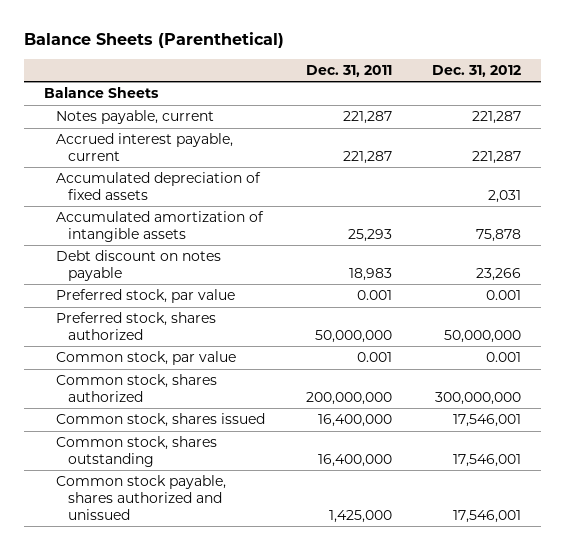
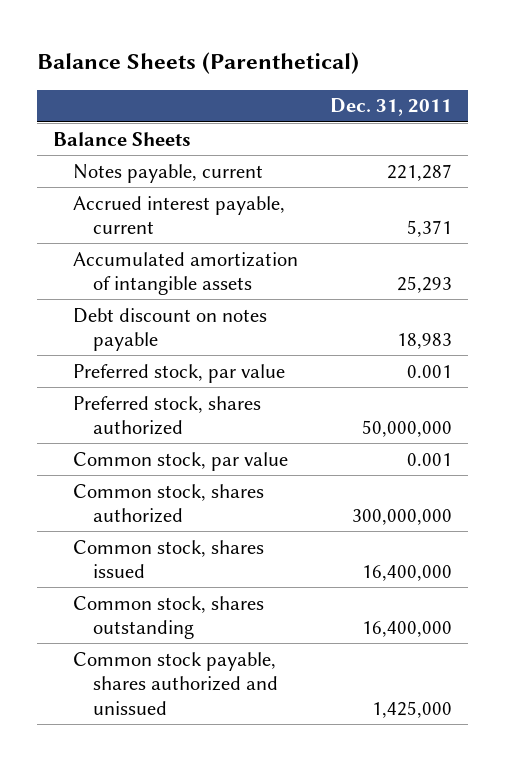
- | Dec. 31, 2011 | Dec. 31, 2012
+ | Dec. 31, 2011
- Accrued interest payable, current | 221,287 | 221,287
- Accumulated depreciation of fixed assets | | 2,031
+ Accrued interest payable, current | 5,371
- Common stock, shares authorized | 200,000,000 | 300,000,000
+ Common stock, shares authorized | 300,000,000

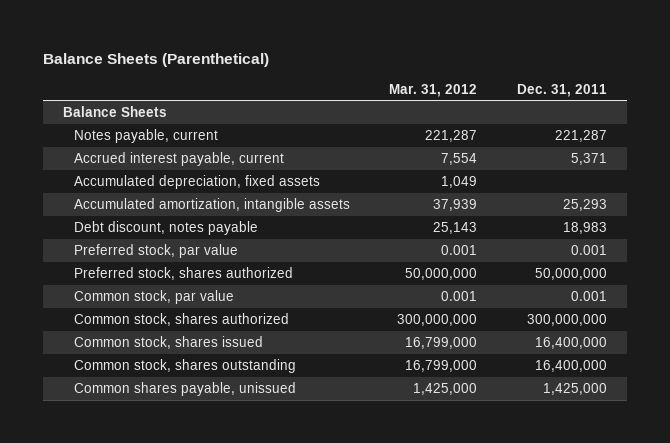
- | Dec. 31, 2011
+ | Mar. 31, 2012 | Dec. 31, 2011
- Accumulated amortization of intangible assets | 25,293
- Debt discount on notes payable | 18,983
+ Accumulated depreciation, fixed assets | 1,049 |
+ Accumulated amortization, intangible assets | 37,939 | 25,293
+ Debt discount, notes payable | 25,143 | 18,983
- Common stock payable, shares authorized and unissued | 1,425,000
+ Common shares payable, unissued | 1,425,000 | 1,425,000

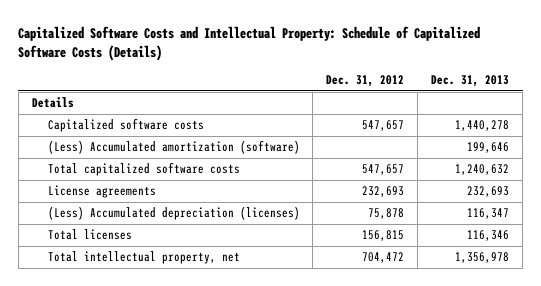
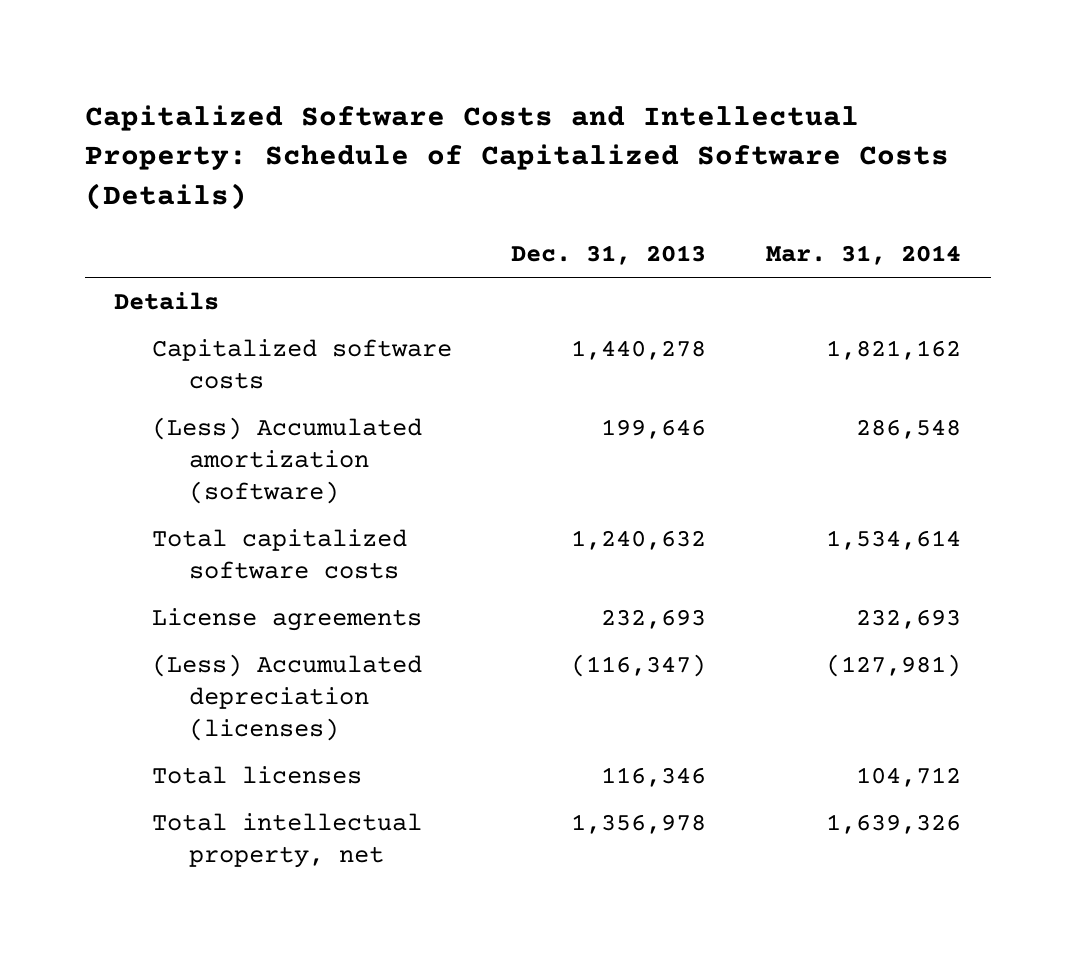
- | Dec. 31, 2012 | Dec. 31, 2013
+ | Dec. 31, 2013 | Mar. 31, 2014
- (Less) Accumulated depreciation (licenses) | 75,878 | 116,347
+ (Less) Accumulated depreciation (licenses) | (116,347) | (127,981)

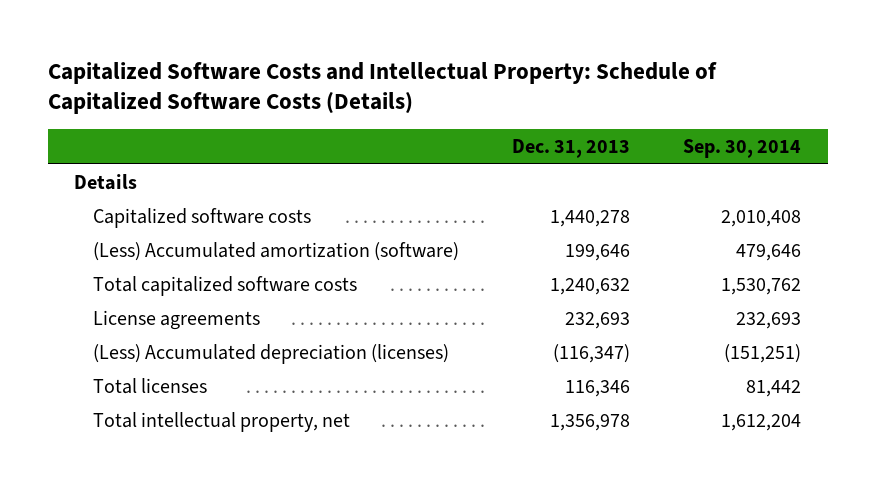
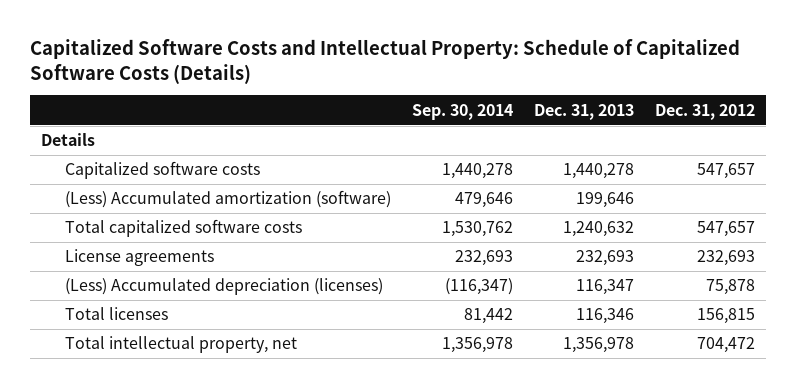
- | Dec. 31, 2013 | Sep. 30, 2014
+ | Sep. 30, 2014 | Dec. 31, 2013 | Dec. 31, 2012
- Capitalized software costs | 1,440,278 | 2,010,408
+ Capitalized software costs | 1,440,278 | 1,440,278 | 547,657
- (Less) Accumulated depreciation (licenses) | (116,347) | (151,251)
+ (Less) Accumulated depreciation (licenses) | (116,347) | 116,347 | 75,878
- Total intellectual property, net | 1,356,978 | 1,612,204
+ Total intellectual property, net | 1,356,978 | 1,356,978 | 704,472

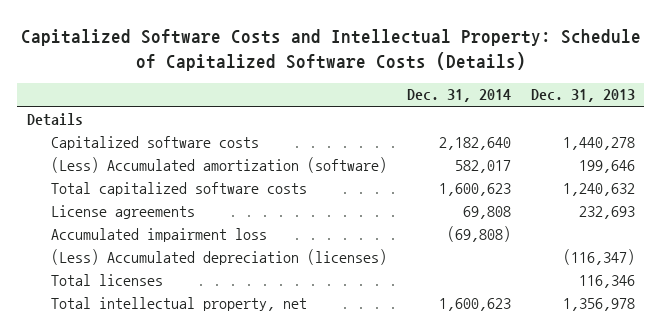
- | Sep. 30, 2014 | Dec. 31, 2013 | Dec. 31, 2012
+ | Dec. 31, 2014 | Dec. 31, 2013
- (Less) Accumulated depreciation (licenses) | (116,347) | 116,347 | 75,878
+ Accumulated impairment loss | (69,808) |
+ (Less) Accumulated depreciation (licenses) | | (116,347)

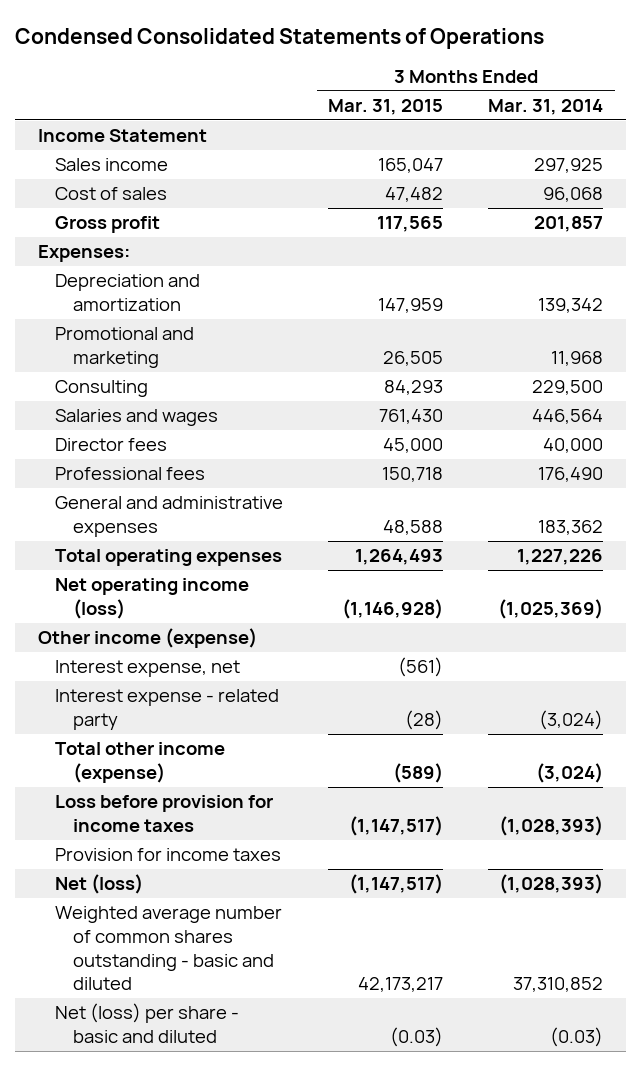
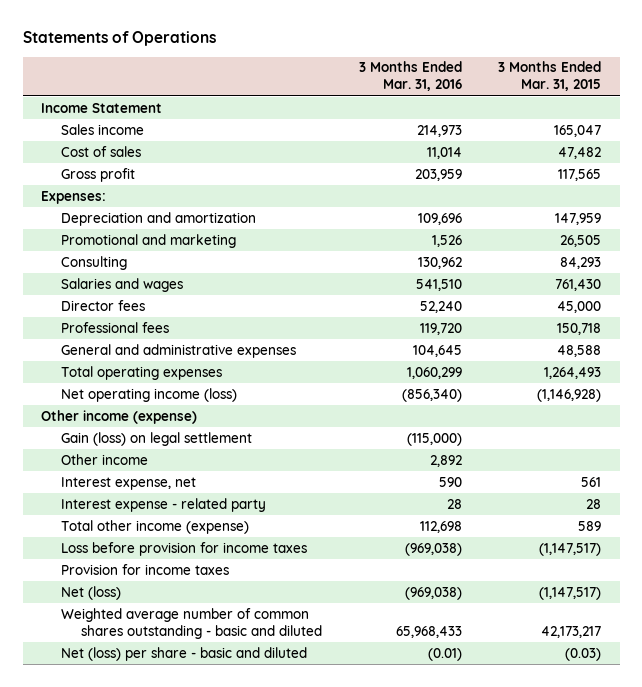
- Condensed Consolidated Statements of Operations
+ Statements of Operations
- | 3 Months Ended Mar. 31, 2015 | 3 Months Ended Mar. 31, 2014
+ | 3 Months Ended Mar. 31, 2016 | 3 Months Ended Mar. 31, 2015
- Interest expense, net | (561) |
- Interest expense - related party | (28) | (3,024)
- Total other income (expense) | (589) | (3,024)
+ Gain (loss) on legal settlement | (115,000) |
+ Other income | 2,892 |
+ Interest expense, net | 590 | 561
+ Interest expense - related party | 28 | 28
+ Total other income (expense) | 112,698 | 589

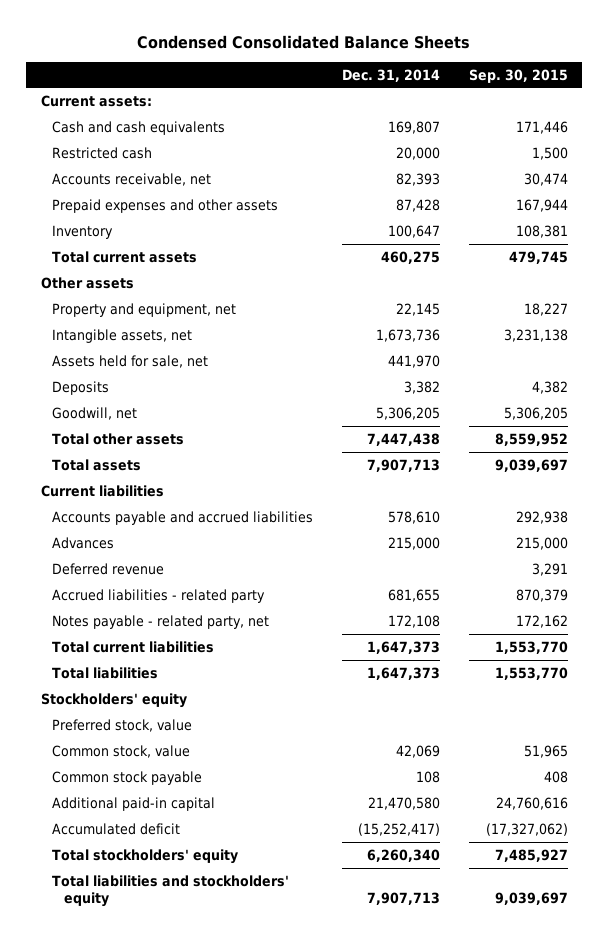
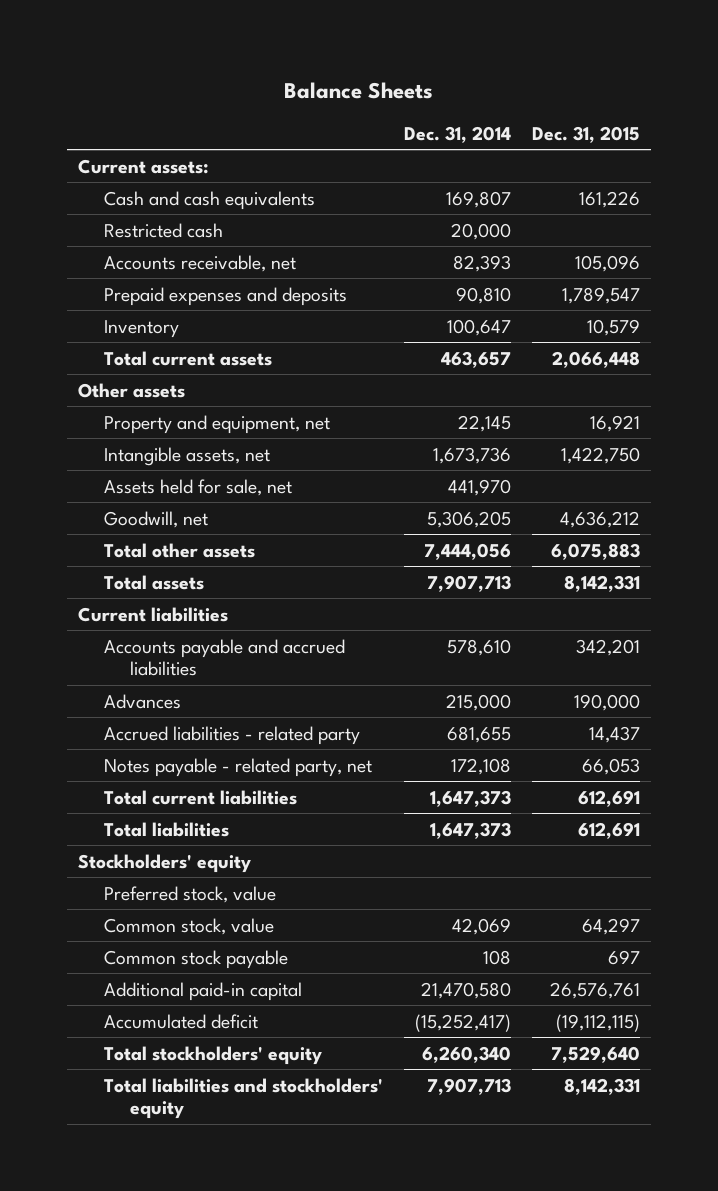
- Condensed Consolidated Balance Sheets
+ Balance Sheets
- | Dec. 31, 2014 | Sep. 30, 2015
+ | Dec. 31, 2014 | Dec. 31, 2015
- Prepaid expenses and other assets | 87,428 | 167,944
+ Prepaid expenses and deposits | 90,810 | 1,789,547
- Total current assets | 460,275 | 479,745
+ Total current assets | 463,657 | 2,066,448
- Deposits | 3,382 | 4,382
- Total other assets | 7,447,438 | 8,559,952
+ Total other assets | 7,444,056 | 6,075,883
- Deferred revenue | | 3,291

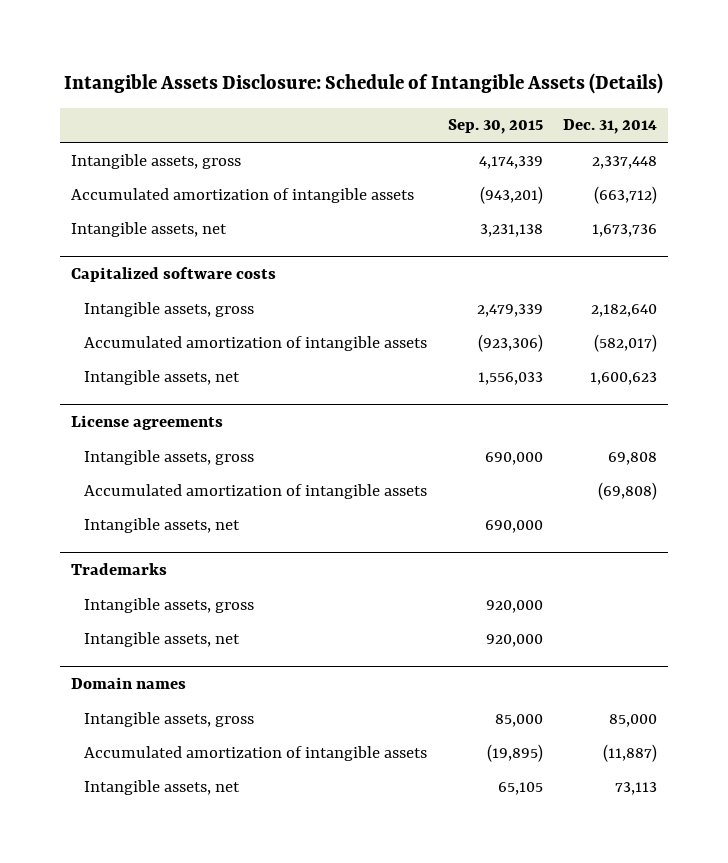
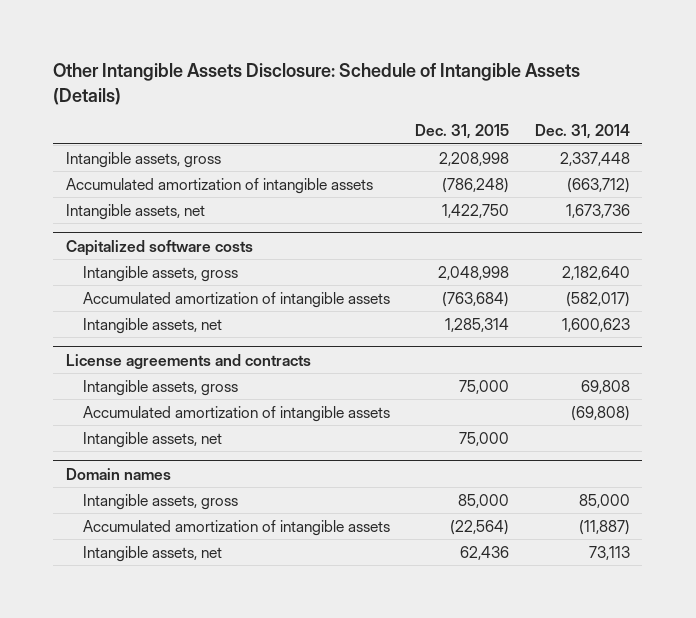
- Intangible Assets Disclosure: Schedule of Intangible Assets (Details)
+ Other Intangible Assets Disclosure: Schedule of Intangible Assets (Details)
- | Sep. 30, 2015 | Dec. 31, 2014
+ | Dec. 31, 2015 | Dec. 31, 2014
- License agreements
+ License agreements and contracts
- Trademarks
- Intangible assets, gross | 920,000 |
- Intangible assets, net | 920,000 |

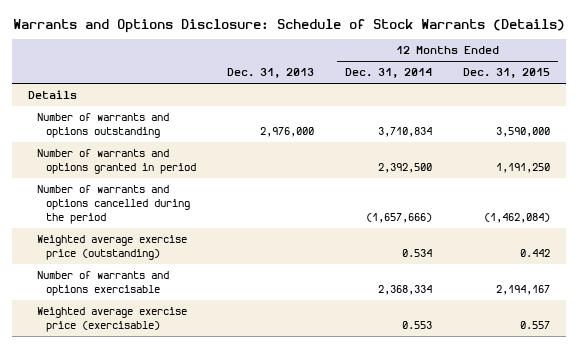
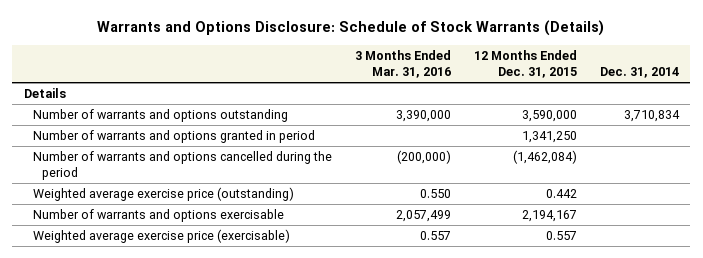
- | Dec. 31, 2013 | 12 Months Ended Dec. 31, 2014 | 12 Months Ended Dec. 31, 2015
+ | 3 Months Ended Mar. 31, 2016 | 12 Months Ended Dec. 31, 2015 | Dec. 31, 2014
- Number of warrants and options granted in period | | 2,392,500 | 1,191,250
+ Number of warrants and options granted in period | | 1,341,250 |

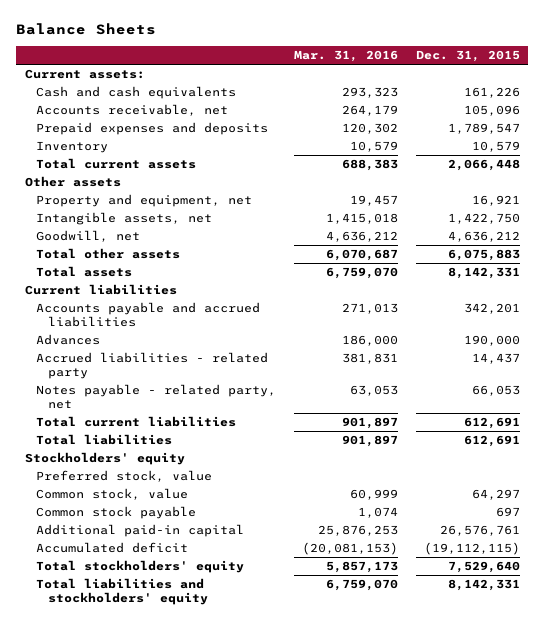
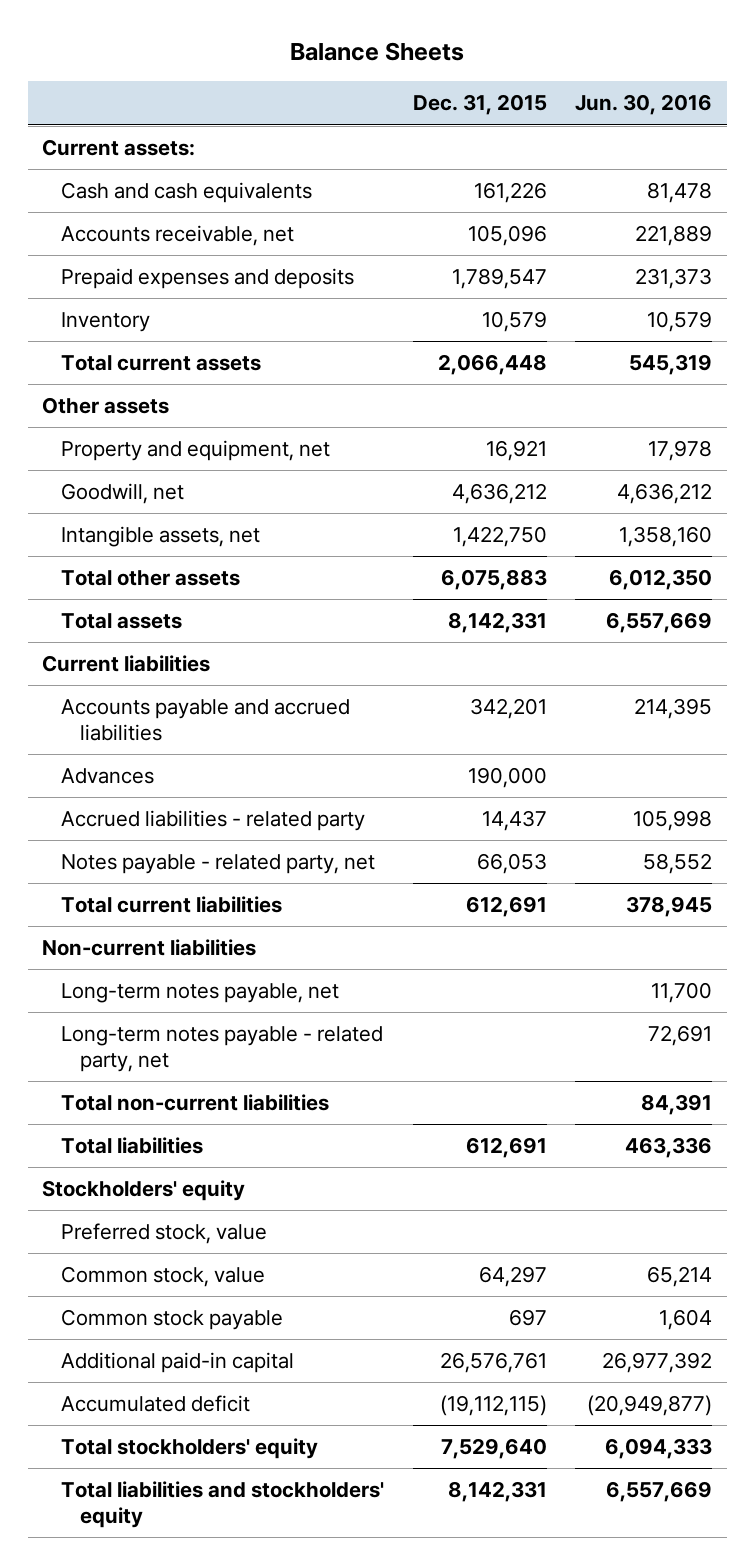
- | Mar. 31, 2016 | Dec. 31, 2015
+ | Dec. 31, 2015 | Jun. 30, 2016
moved down: Intangible assets, net | 1,422,750 | 1,358,160
+ Non-current liabilities
+ Long-term notes payable, net | | 11,700
+ Long-term notes payable - related party, net | | 72,691
+ Total non-current liabilities | | 84,391

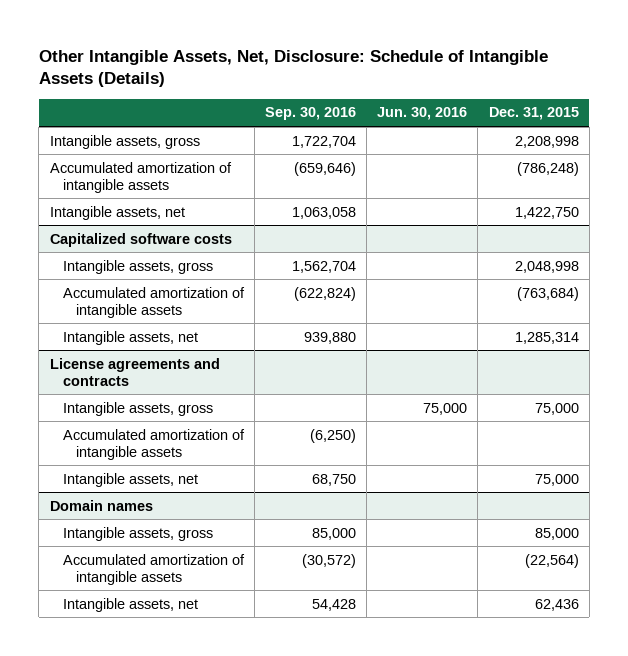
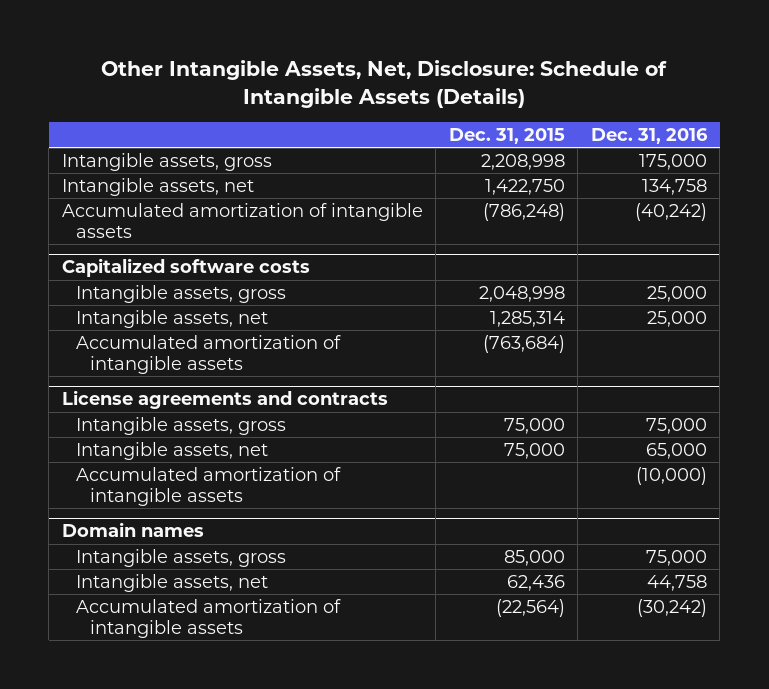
- | Sep. 30, 2016 | Jun. 30, 2016 | Dec. 31, 2015
+ | Dec. 31, 2015 | Dec. 31, 2016
moved down: Accumulated amortization of intangible assets | (786,248) | (40,242)
@ Capitalized software costs
moved down: Accumulated amortization of intangible assets | (763,684) |
@ License agreements and contracts
moved down: Accumulated amortization of intangible assets | | (10,000)
@ Domain names
moved down: Accumulated amortization of intangible assets | (22,564) | (30,242)

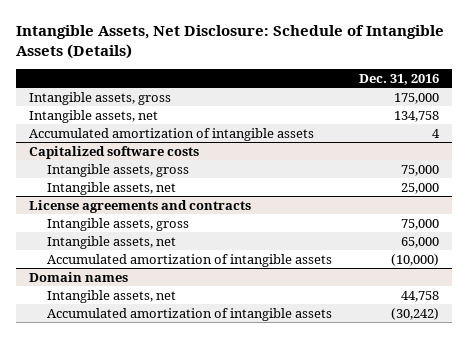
- Other Intangible Assets, Net, Disclosure: Schedule of Intangible Assets (Details)
+ Intangible Assets, Net Disclosure: Schedule of Intangible Assets (Details)
- | Dec. 31, 2015 | Dec. 31, 2016
+ | Dec. 31, 2016
- Accumulated amortization of intangible assets | (786,248) | (40,242)
+ Accumulated amortization of intangible assets | 4
@ Capitalized software costs
- Intangible assets, gross | 2,048,998 | 25,000
+ Intangible assets, gross | 75,000
- Accumulated amortization of intangible assets | (763,684) |
@ Domain names
- Intangible assets, gross | 85,000 | 75,000

